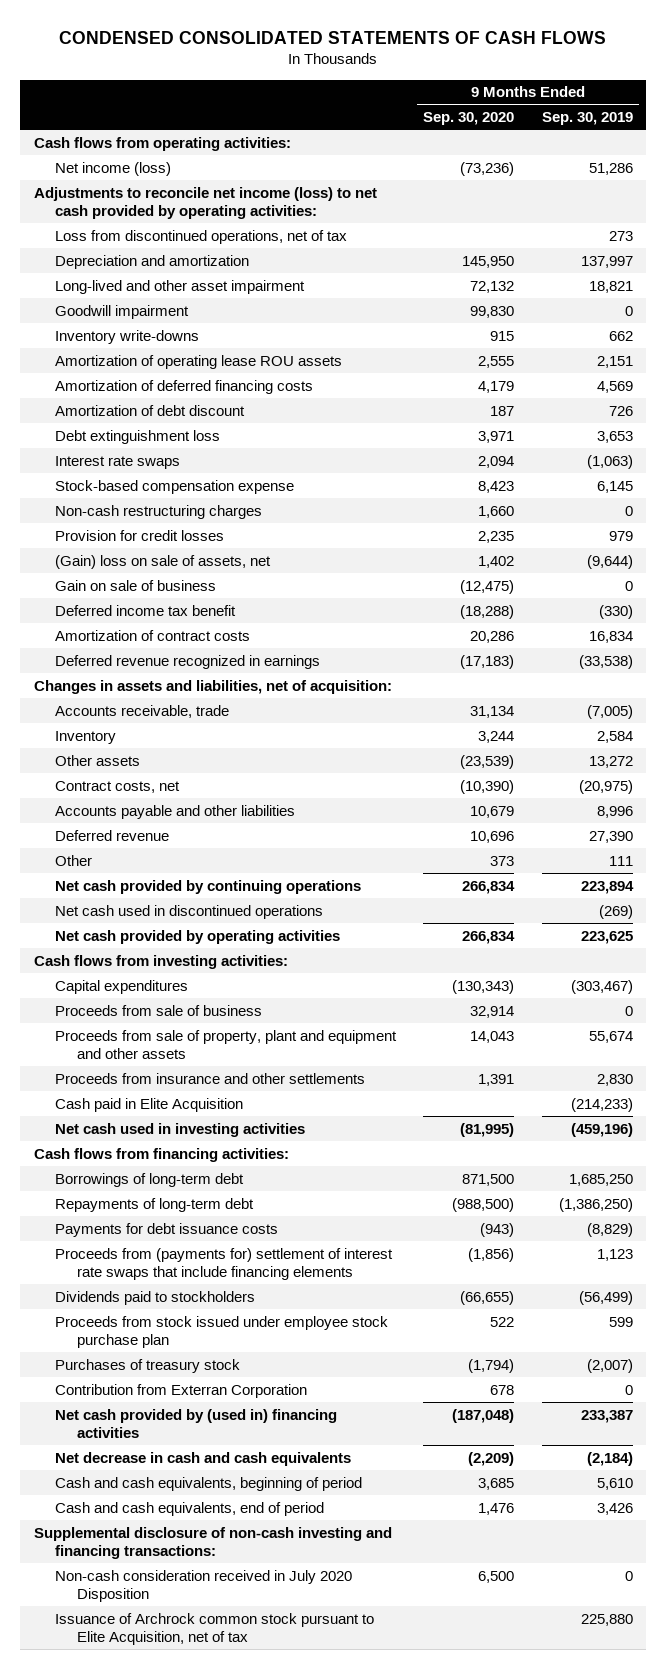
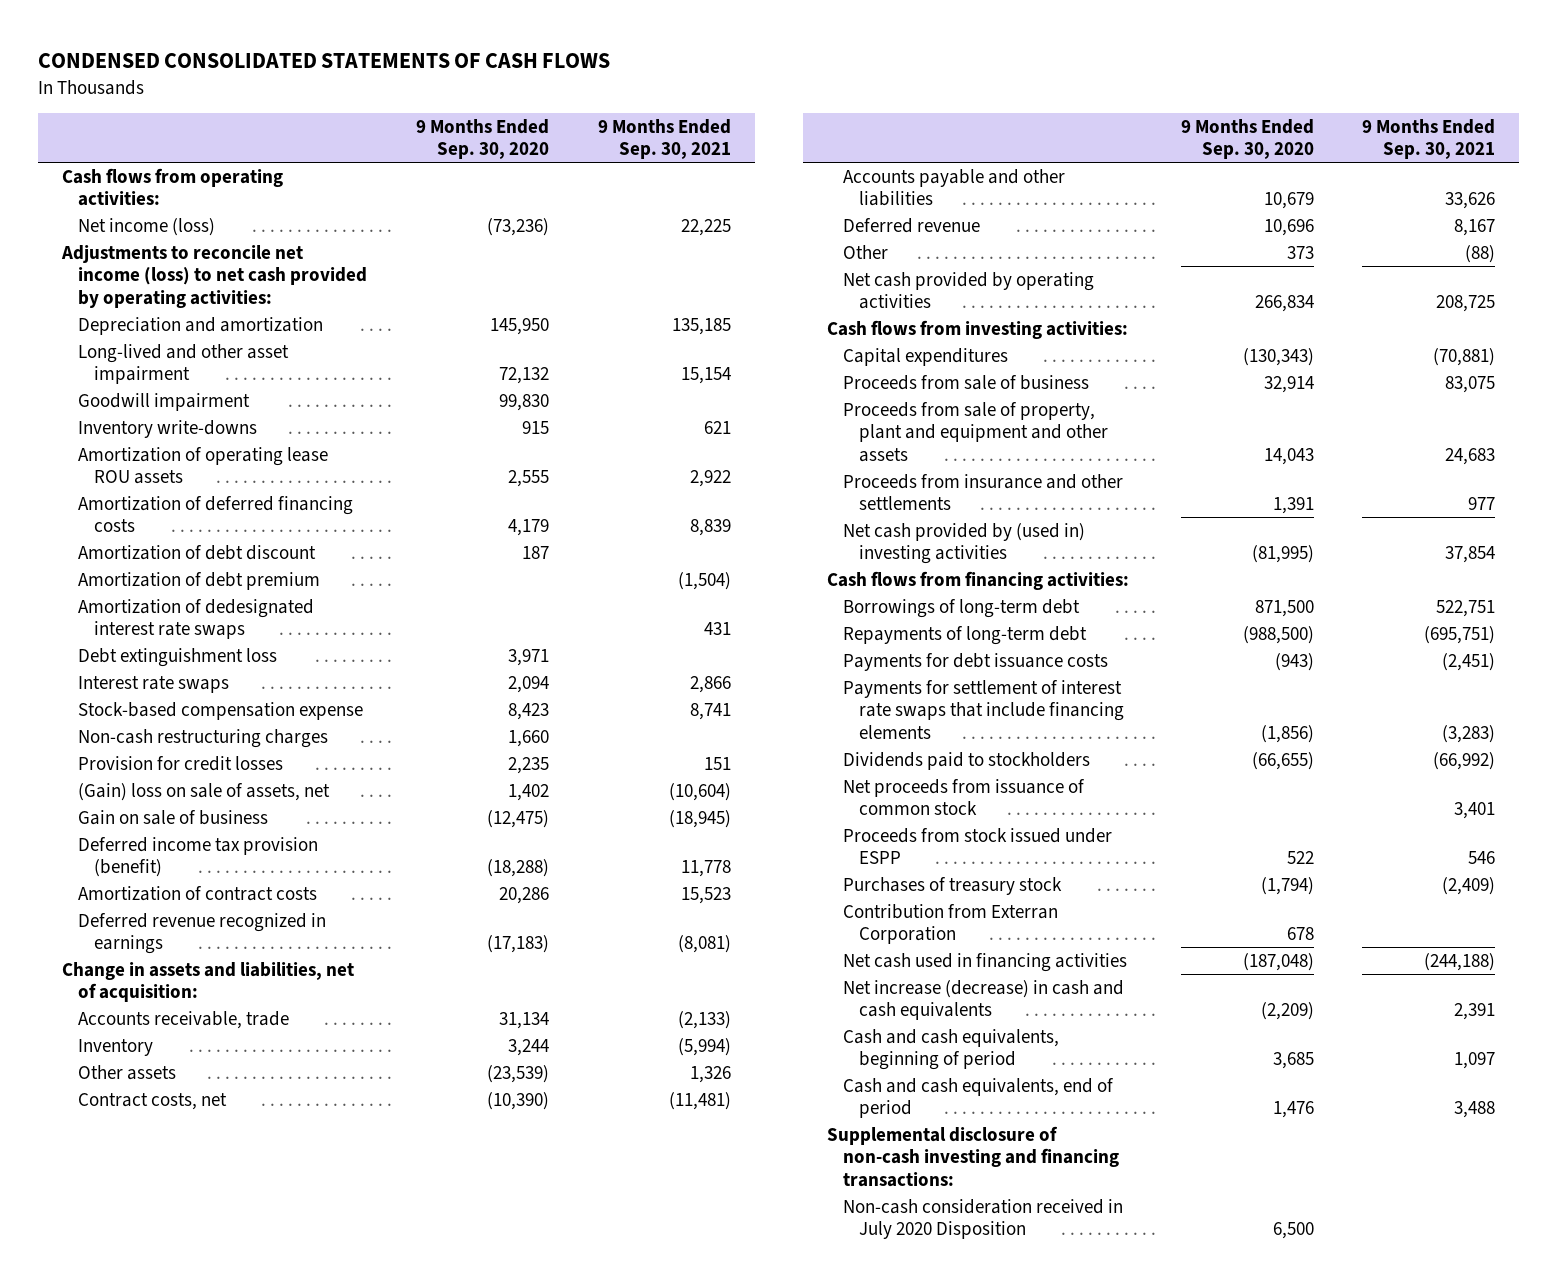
- | 9 Months Ended Sep. 30, 2020 | 9 Months Ended Sep. 30, 2019
+ | 9 Months Ended Sep. 30, 2020 | 9 Months Ended Sep. 30, 2021
- Loss from discontinued operations, net of tax | | 273
+ Amortization of debt premium | | (1,504)
+ Amortization of dedesignated interest rate swaps | | 431
- Deferred income tax benefit | (18,288) | (330)
+ Deferred income tax provision (benefit) | (18,288) | 11,778
- Changes in assets and liabilities, net of acquisition:
+ Change in assets and liabilities, net of acquisition:
- Net cash provided by continuing operations | 266,834 | 223,894
- Net cash used in discontinued operations | | (269)
- Cash paid in Elite Acquisition | | (214,233)
- Net cash used in investing activities | (81,995) | (459,196)
+ Net cash provided by (used in) investing activities | (81,995) | 37,854
- Proceeds from (payments for) settlement of interest rate swaps that include financing elements | (1,856) | 1,123
+ Payments for settlement of interest rate swaps that include financing elements | (1,856) | (3,283)
- Proceeds from stock issued under employee stock purchase plan | 522 | 599
+ Net proceeds from issuance of common stock | | 3,401
+ Proceeds from stock issued under ESPP | 522 | 546
- Net cash provided by (used in) financing activities | (187,048) | 233,387
- Net decrease in cash and cash equivalents | (2,209) | (2,184)
+ Net cash used in financing activities | (187,048) | (244,188)
+ Net increase (decrease) in cash and cash equivalents | (2,209) | 2,391
- Issuance of Archrock common stock pursuant to Elite Acquisition, net of tax | | 225,880

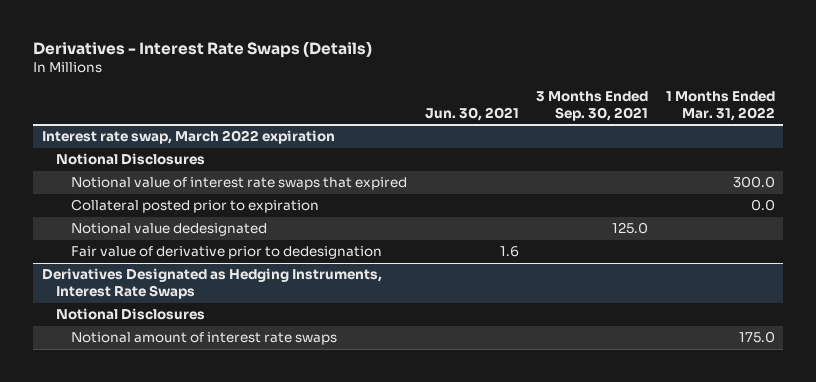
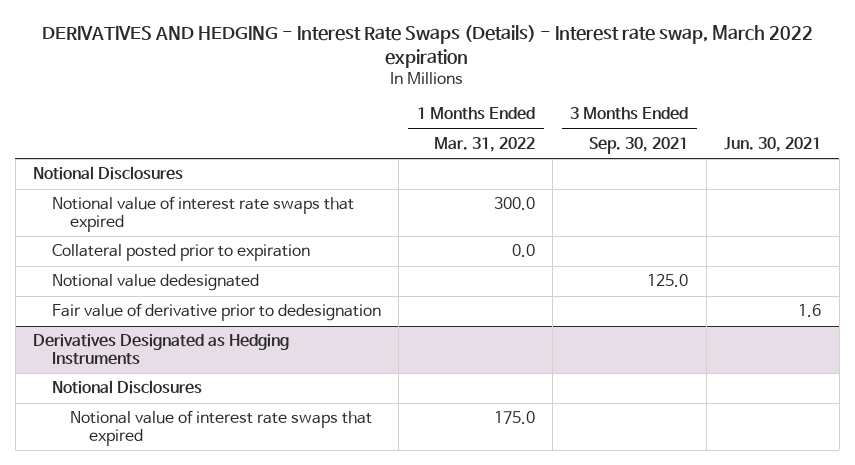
- Derivatives - Interest Rate Swaps (Details)
+ DERIVATIVES AND HEDGING - Interest Rate Swaps (Details) - Interest rate swap, March 2022 expiration
- | Jun. 30, 2021 | 3 Months Ended Sep. 30, 2021 | 1 Months Ended Mar. 31, 2022
+ | 1 Months Ended Mar. 31, 2022 | 3 Months Ended Sep. 30, 2021 | Jun. 30, 2021
- Interest rate swap, March 2022 expiration
- Derivatives Designated as Hedging Instruments, Interest Rate Swaps
+ Derivatives Designated as Hedging Instruments
- Notional amount of interest rate swaps | | | 175.0
+ Notional value of interest rate swaps that expired | 175.0 | |

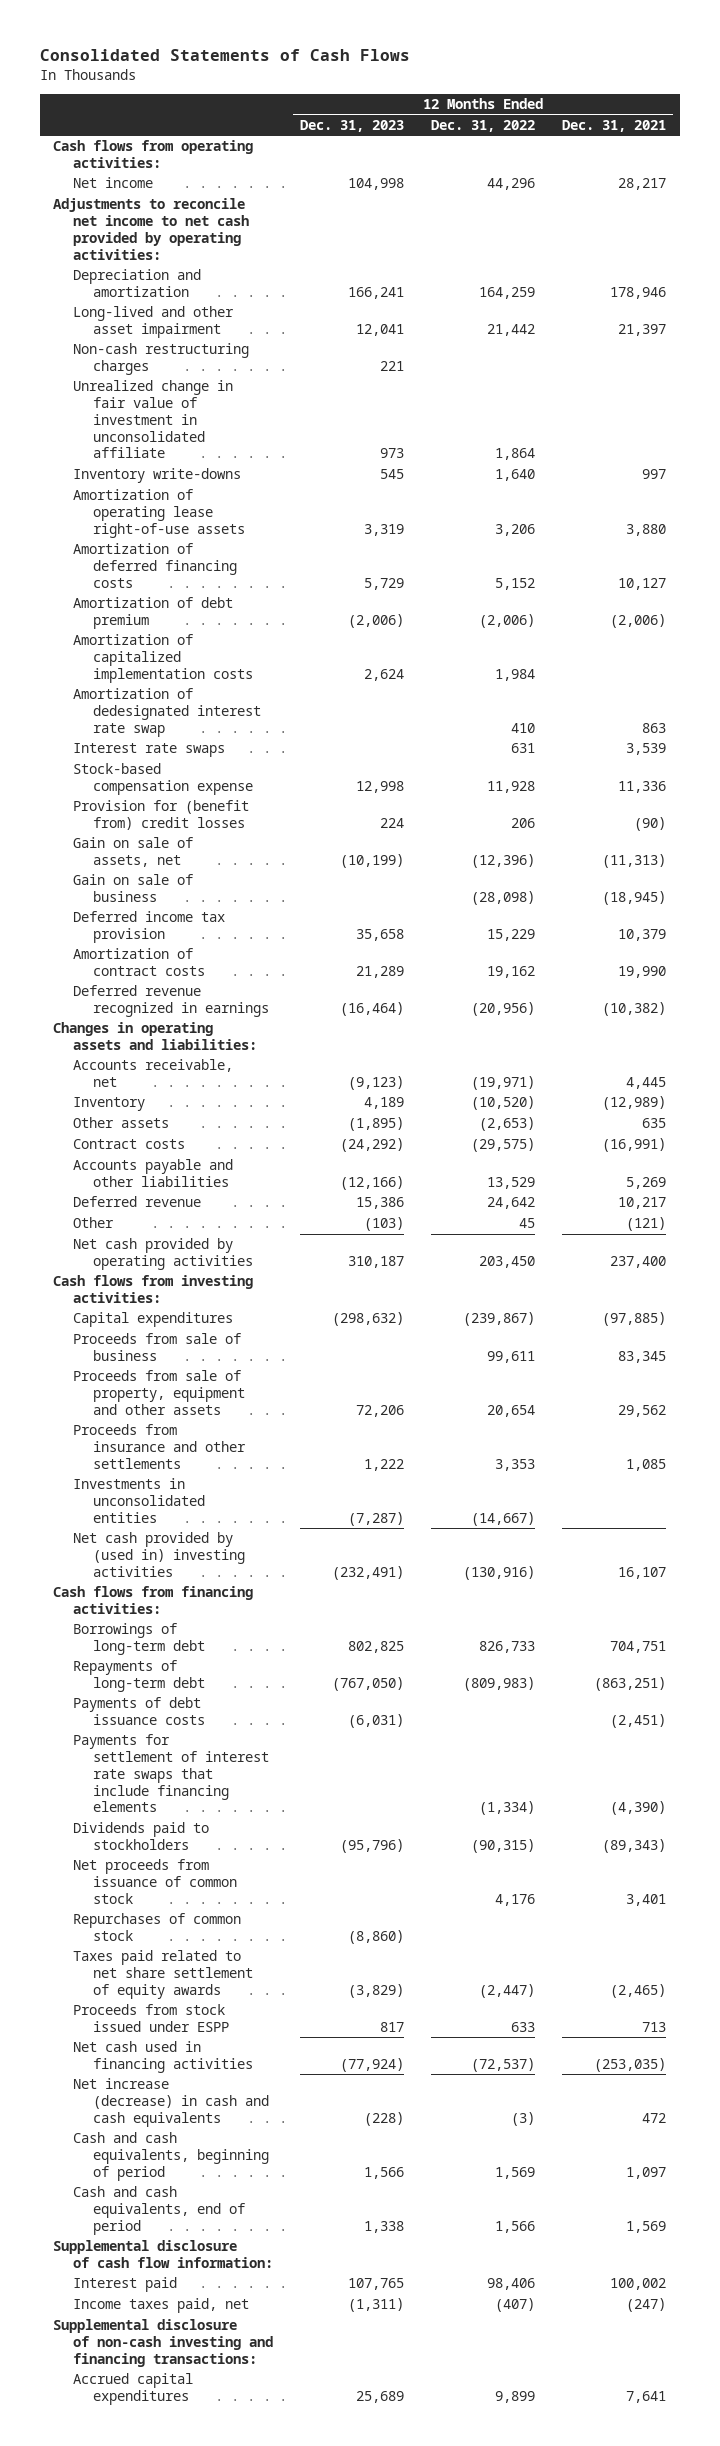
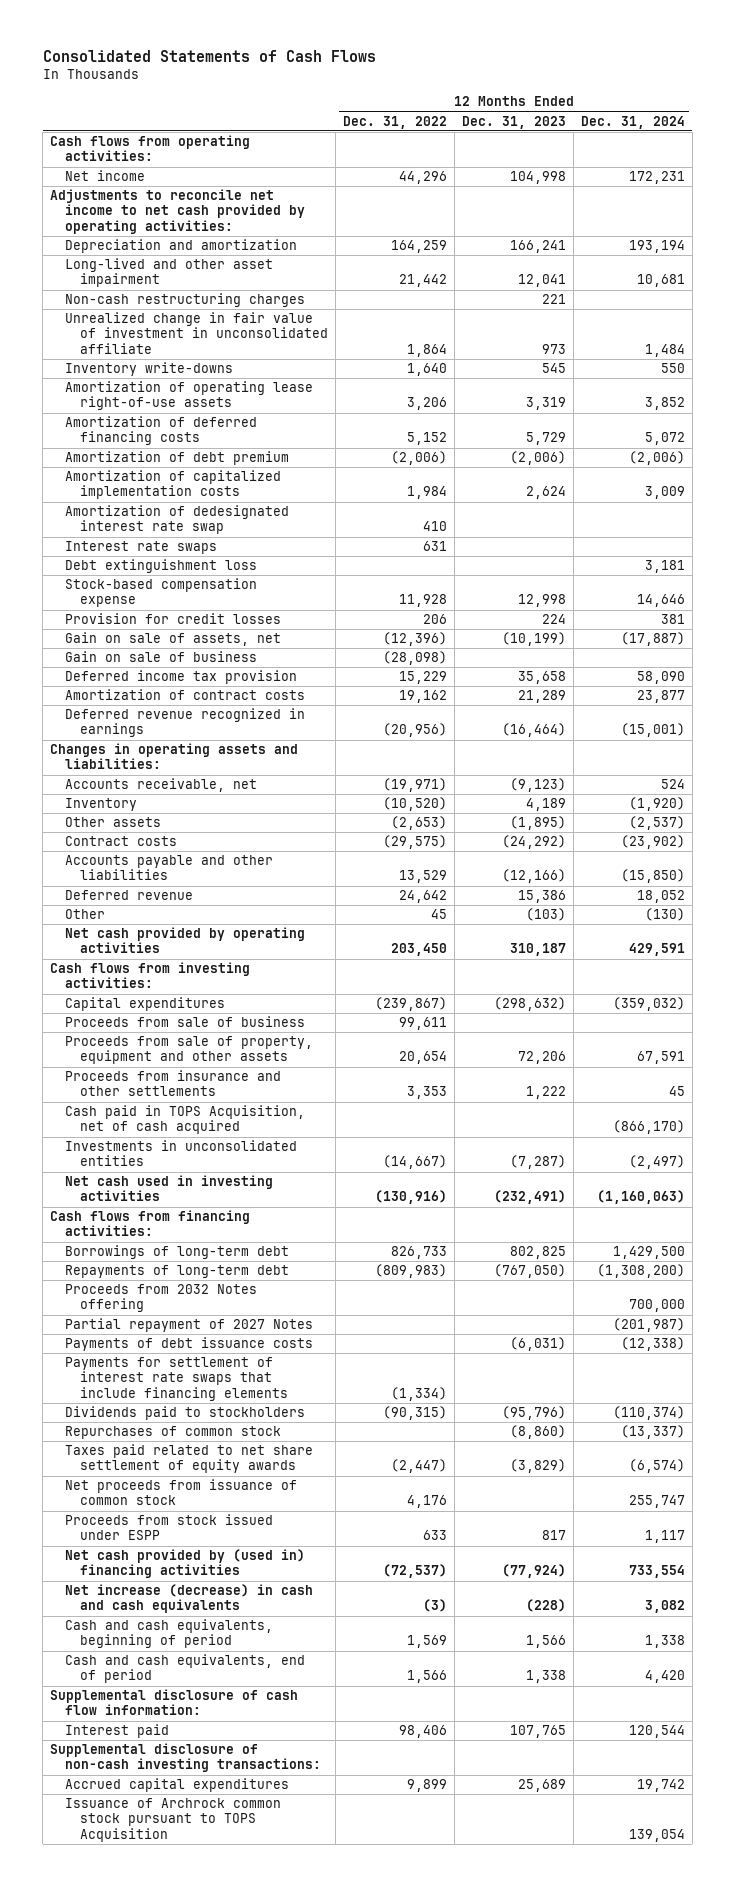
- | 12 Months Ended Dec. 31, 2023 | 12 Months Ended Dec. 31, 2022 | 12 Months Ended Dec. 31, 2021
+ | 12 Months Ended Dec. 31, 2022 | 12 Months Ended Dec. 31, 2023 | 12 Months Ended Dec. 31, 2024
+ Debt extinguishment loss | | | 3,181
- Provision for (benefit from) credit losses | 224 | 206 | (90)
+ Provision for credit losses | 206 | 224 | 381
+ Cash paid in TOPS Acquisition, net of cash acquired | | | (866,170)
- Net cash provided by (used in) investing activities | (232,491) | (130,916) | 16,107
+ Net cash used in investing activities | (130,916) | (232,491) | (1,160,063)
+ Proceeds from 2032 Notes offering | | | 700,000
+ Partial repayment of 2027 Notes | | | (201,987)
moved down: Net proceeds from issuance of common stock | 4,176 | | 255,747
- Net cash used in financing activities | (77,924) | (72,537) | (253,035)
+ Net cash provided by (used in) financing activities | (72,537) | (77,924) | 733,554
- Income taxes paid, net | (1,311) | (407) | (247)
- Supplemental disclosure of non-cash investing and financing transactions:
+ Supplemental disclosure of non-cash investing transactions:
+ Issuance of Archrock common stock pursuant to TOPS Acquisition | | | 139,054

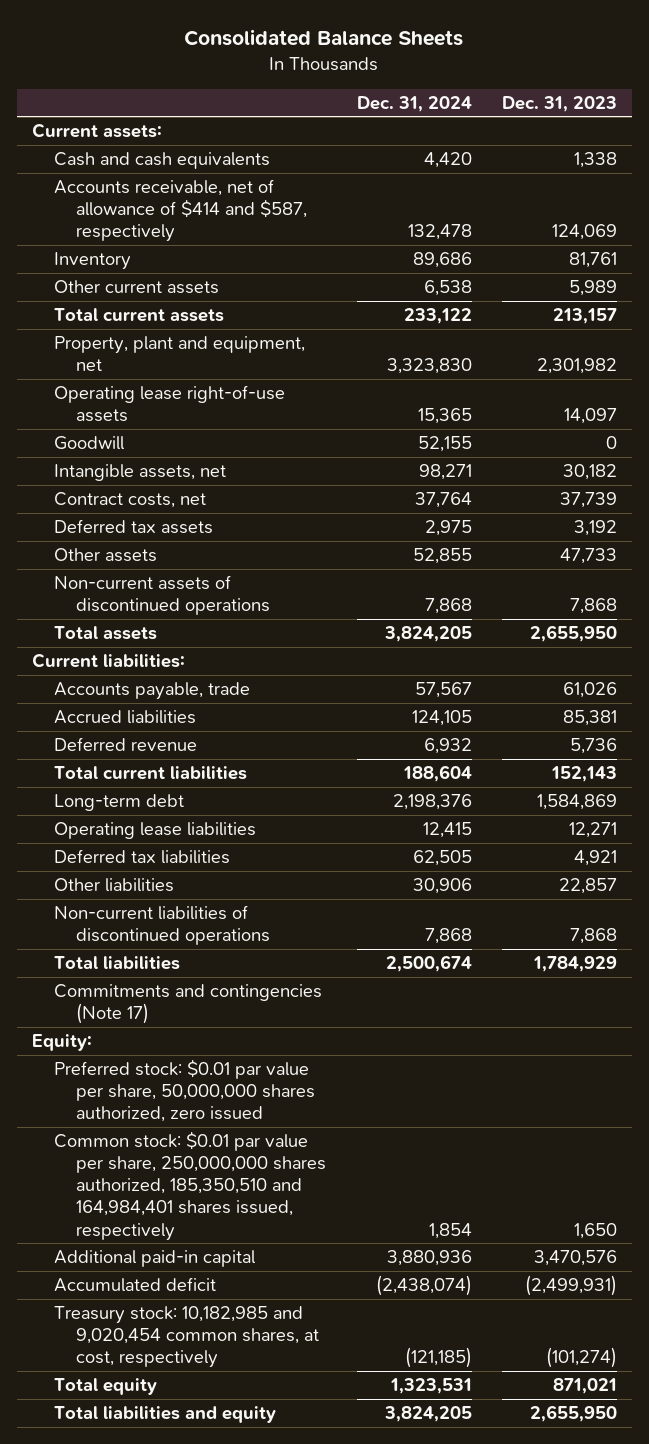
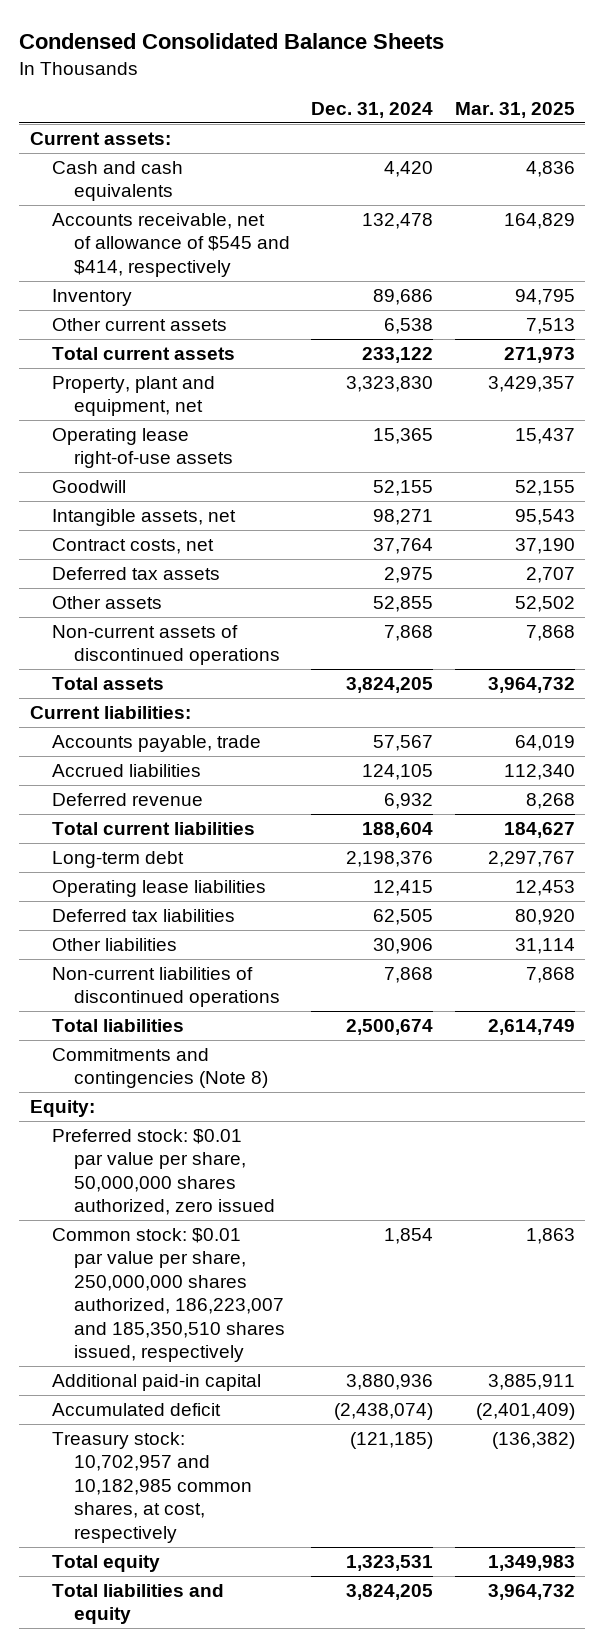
- Consolidated Balance Sheets
+ Condensed Consolidated Balance Sheets
- | Dec. 31, 2024 | Dec. 31, 2023
+ | Dec. 31, 2024 | Mar. 31, 2025
- Accounts receivable, net of allowance of $414 and $587, respectively | 132,478 | 124,069
+ Accounts receivable, net of allowance of $545 and $414, respectively | 132,478 | 164,829
- Commitments and contingencies (Note 17)
+ Commitments and contingencies (Note 8)
- Common stock: $0.01 par value per share, 250,000,000 shares authorized, 185,350,510 and 164,984,401 shares issued, respectively | 1,854 | 1,650
+ Common stock: $0.01 par value per share, 250,000,000 shares authorized, 186,223,007 and 185,350,510 shares issued, respectively | 1,854 | 1,863
- Treasury stock: 10,182,985 and 9,020,454 common shares, at cost, respectively | (121,185) | (101,274)
+ Treasury stock: 10,702,957 and 10,182,985 common shares, at cost, respectively | (121,185) | (136,382)

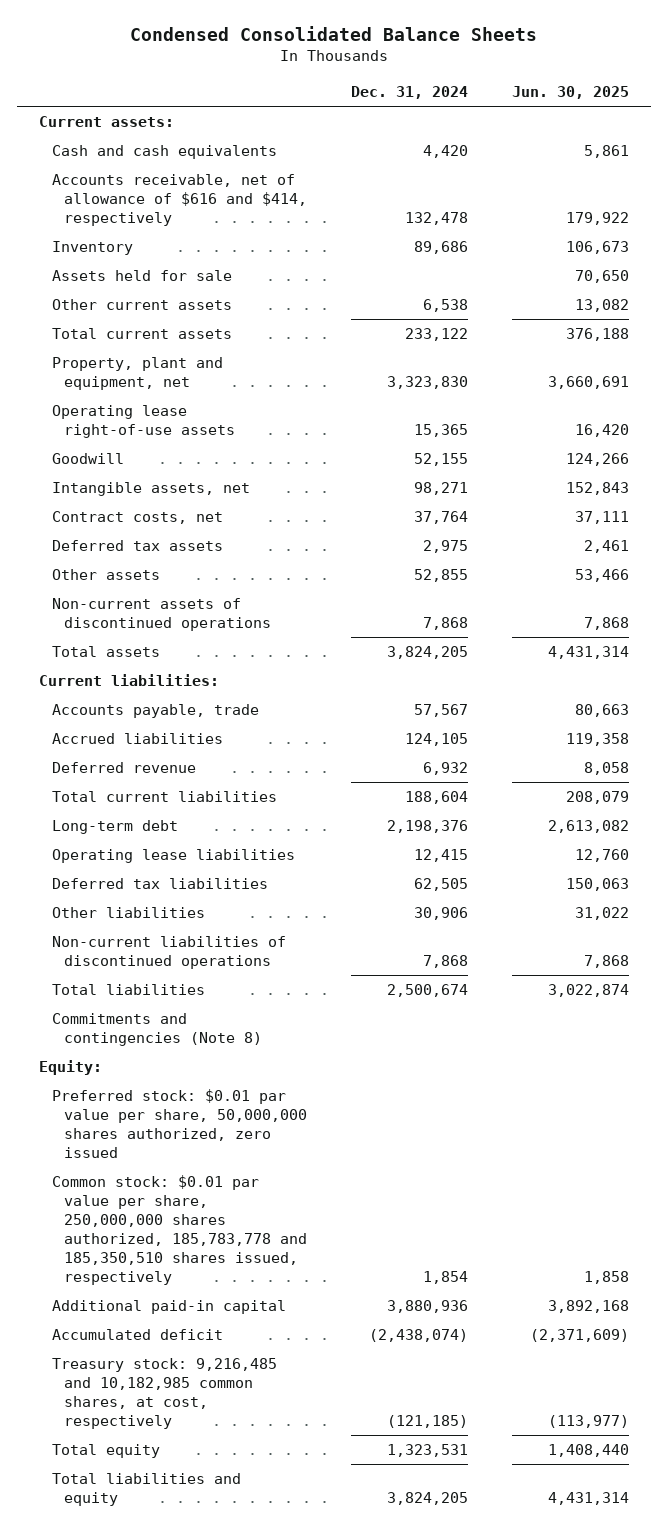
- | Dec. 31, 2024 | Mar. 31, 2025
+ | Dec. 31, 2024 | Jun. 30, 2025
- Accounts receivable, net of allowance of $545 and $414, respectively | 132,478 | 164,829
+ Accounts receivable, net of allowance of $616 and $414, respectively | 132,478 | 179,922
+ Assets held for sale | | 70,650
- Common stock: $0.01 par value per share, 250,000,000 shares authorized, 186,223,007 and 185,350,510 shares issued, respectively | 1,854 | 1,863
+ Common stock: $0.01 par value per share, 250,000,000 shares authorized, 185,783,778 and 185,350,510 shares issued, respectively | 1,854 | 1,858
- Treasury stock: 10,702,957 and 10,182,985 common shares, at cost, respectively | (121,185) | (136,382)
+ Treasury stock: 9,216,485 and 10,182,985 common shares, at cost, respectively | (121,185) | (113,977)

